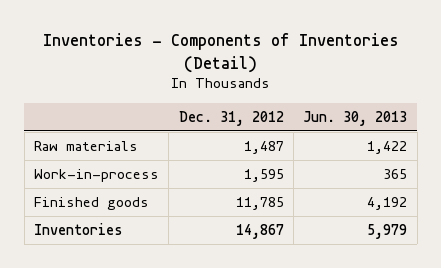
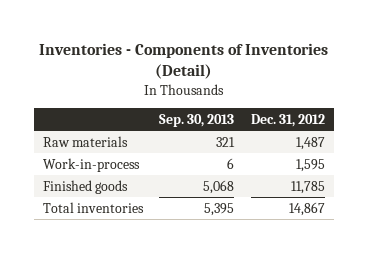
- | Dec. 31, 2012 | Jun. 30, 2013
+ | Sep. 30, 2013 | Dec. 31, 2012
- Inventories | 14,867 | 5,979
+ Total inventories | 5,395 | 14,867

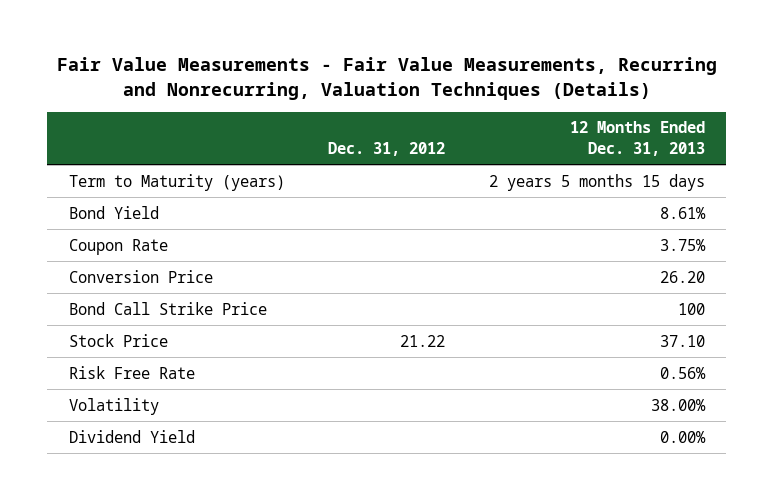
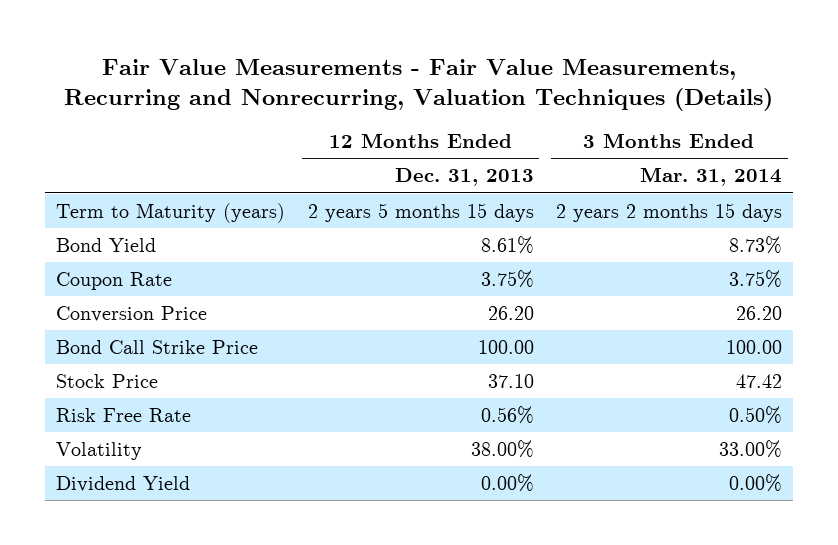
- | Dec. 31, 2012 | 12 Months Ended Dec. 31, 2013
+ | 12 Months Ended Dec. 31, 2013 | 3 Months Ended Mar. 31, 2014
- Bond Call Strike Price | | 100
+ Bond Call Strike Price | 100.00 | 100.00

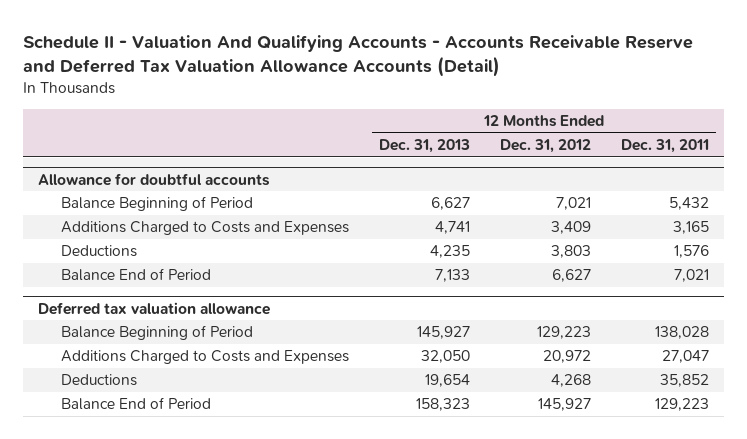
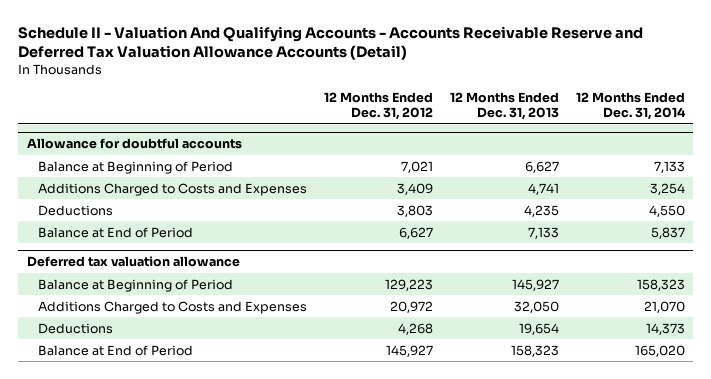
- | 12 Months Ended Dec. 31, 2013 | 12 Months Ended Dec. 31, 2012 | 12 Months Ended Dec. 31, 2011
+ | 12 Months Ended Dec. 31, 2012 | 12 Months Ended Dec. 31, 2013 | 12 Months Ended Dec. 31, 2014
@ Allowance for doubtful accounts
- Balance Beginning of Period | 6,627 | 7,021 | 5,432
+ Balance at Beginning of Period | 7,021 | 6,627 | 7,133
- Balance End of Period | 7,133 | 6,627 | 7,021
+ Balance at End of Period | 6,627 | 7,133 | 5,837
@ Deferred tax valuation allowance
- Balance Beginning of Period | 145,927 | 129,223 | 138,028
+ Balance at Beginning of Period | 129,223 | 145,927 | 158,323
- Balance End of Period | 158,323 | 145,927 | 129,223
+ Balance at End of Period | 145,927 | 158,323 | 165,020

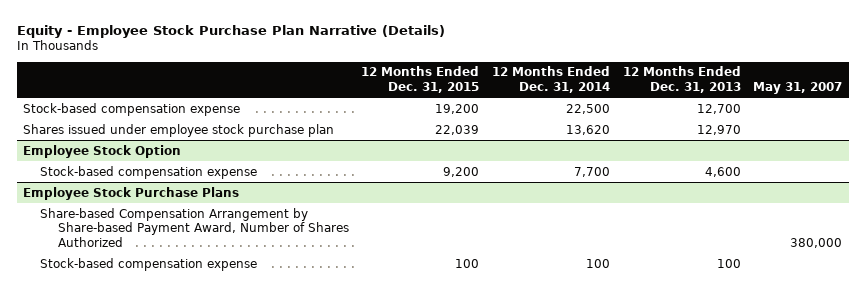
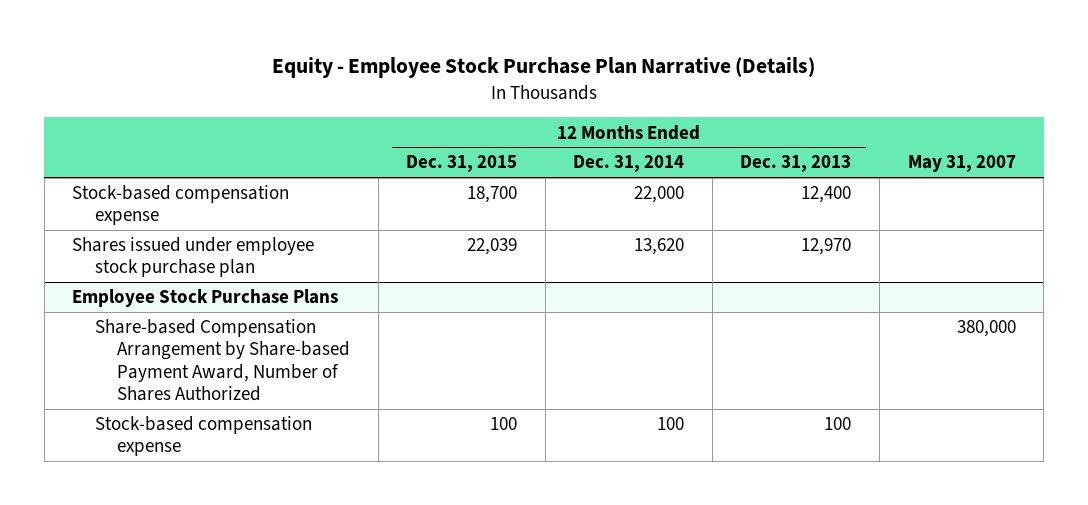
- Stock-based compensation expense | 19,200 | 22,500 | 12,700 |
+ Stock-based compensation expense | 18,700 | 22,000 | 12,400 |
- Employee Stock Option
- Stock-based compensation expense | 9,200 | 7,700 | 4,600 |

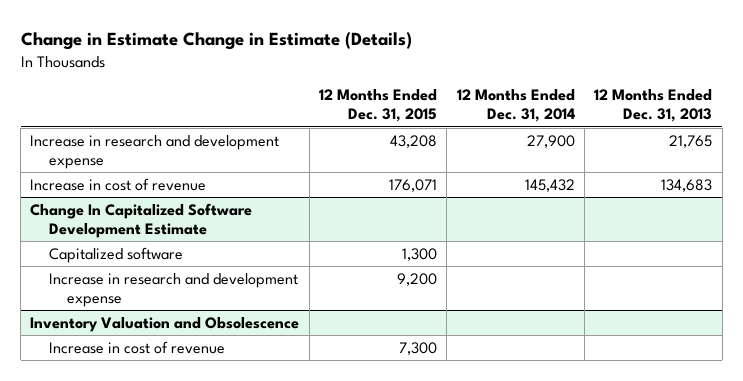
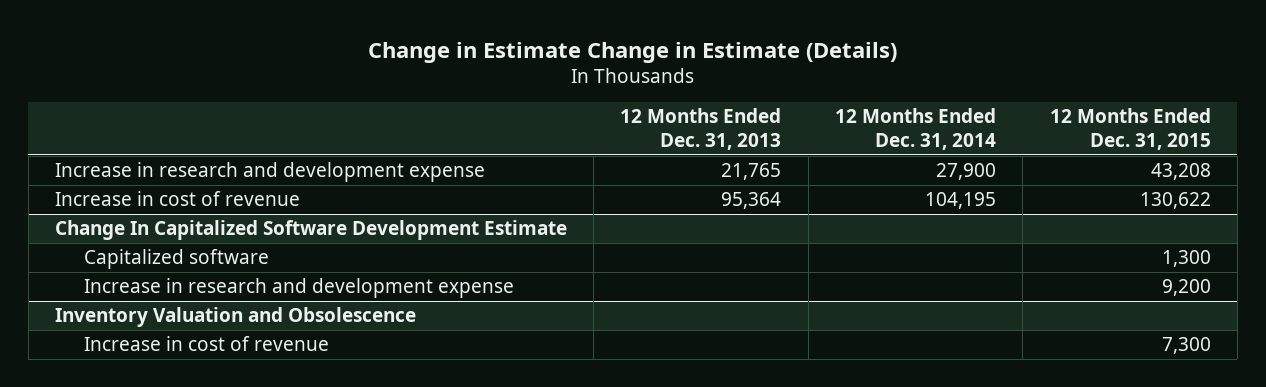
- | 12 Months Ended Dec. 31, 2015 | 12 Months Ended Dec. 31, 2014 | 12 Months Ended Dec. 31, 2013
+ | 12 Months Ended Dec. 31, 2013 | 12 Months Ended Dec. 31, 2014 | 12 Months Ended Dec. 31, 2015
- Increase in cost of revenue | 176,071 | 145,432 | 134,683
+ Increase in cost of revenue | 95,364 | 104,195 | 130,622

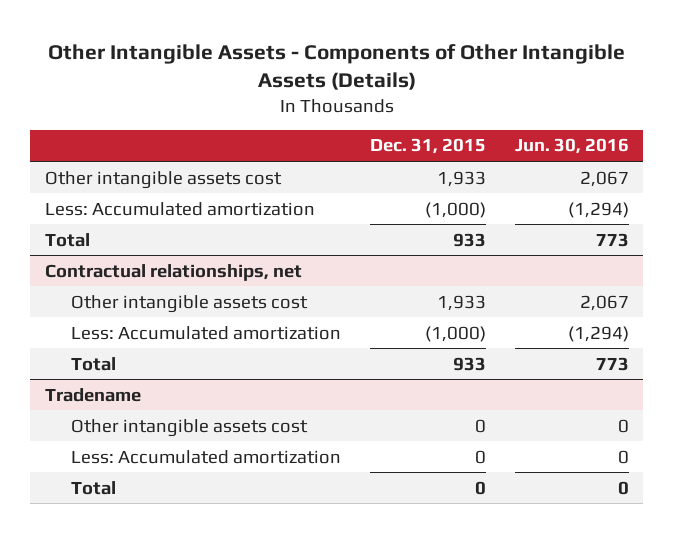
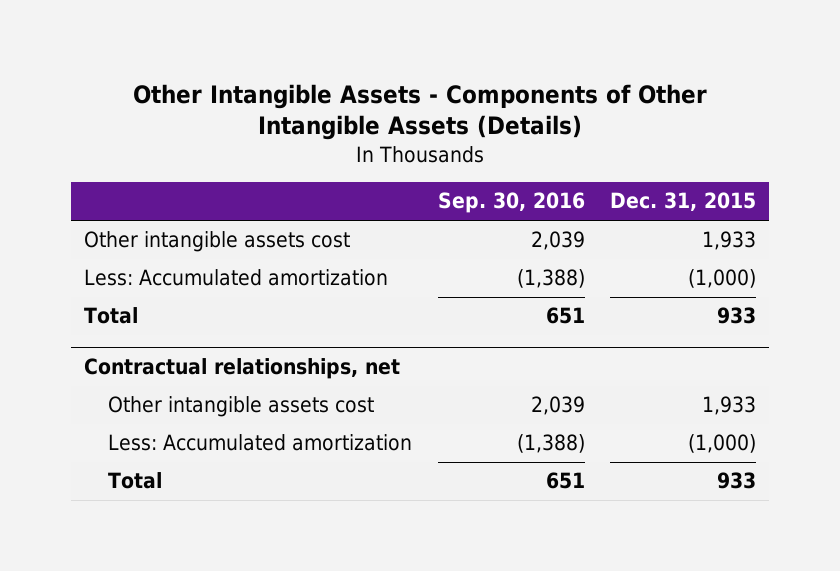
- | Dec. 31, 2015 | Jun. 30, 2016
+ | Sep. 30, 2016 | Dec. 31, 2015
- Tradename
- Other intangible assets cost | 0 | 0
- Less: Accumulated amortization | 0 | 0
- Total | 0 | 0

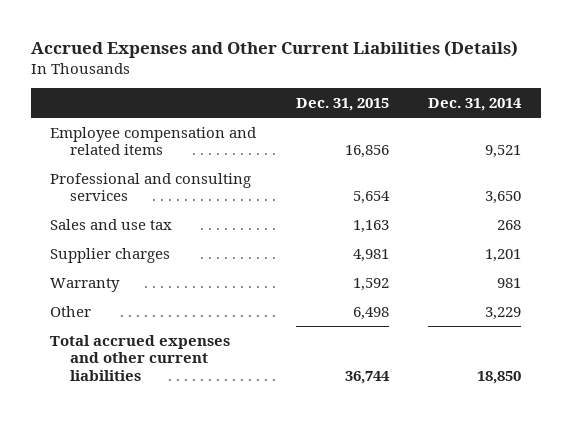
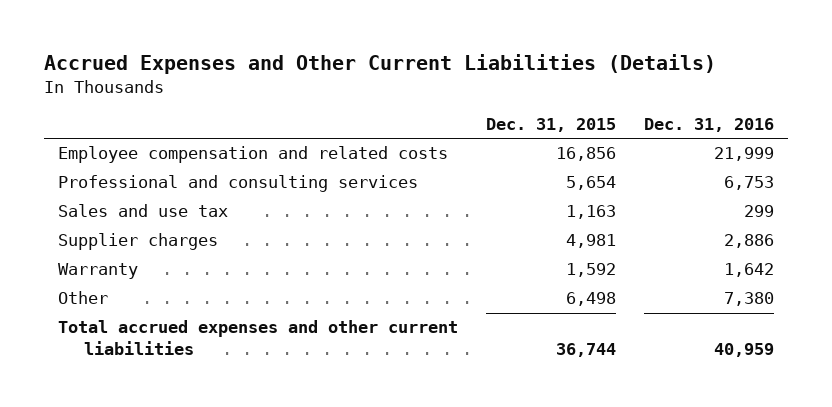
- | Dec. 31, 2015 | Dec. 31, 2014
+ | Dec. 31, 2015 | Dec. 31, 2016
- Employee compensation and related items | 16,856 | 9,521
+ Employee compensation and related costs | 16,856 | 21,999

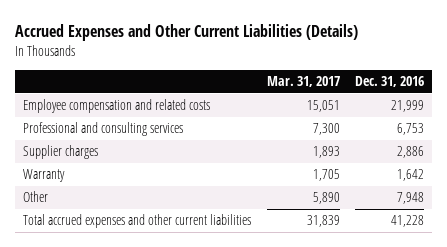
- | Dec. 31, 2015 | Dec. 31, 2016
+ | Mar. 31, 2017 | Dec. 31, 2016
- Sales and use tax | 1,163 | 299
- Other | 6,498 | 7,380
- Total accrued expenses and other current liabilities | 36,744 | 40,959
+ Other | 5,890 | 7,948
+ Total accrued expenses and other current liabilities | 31,839 | 41,228

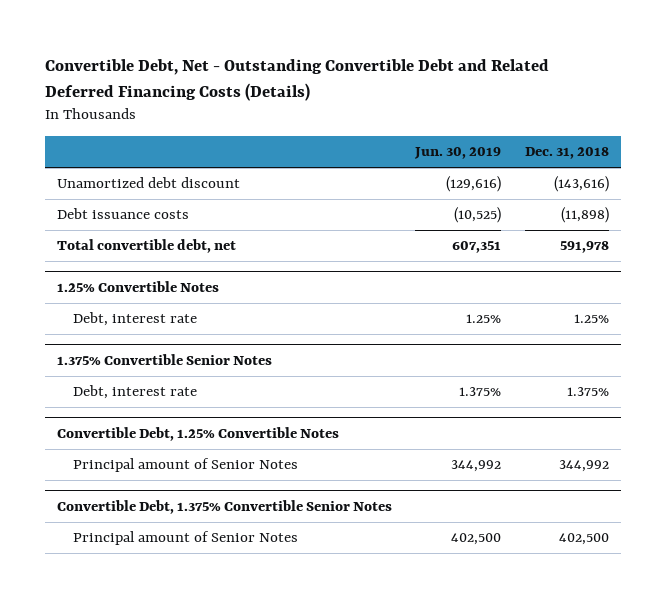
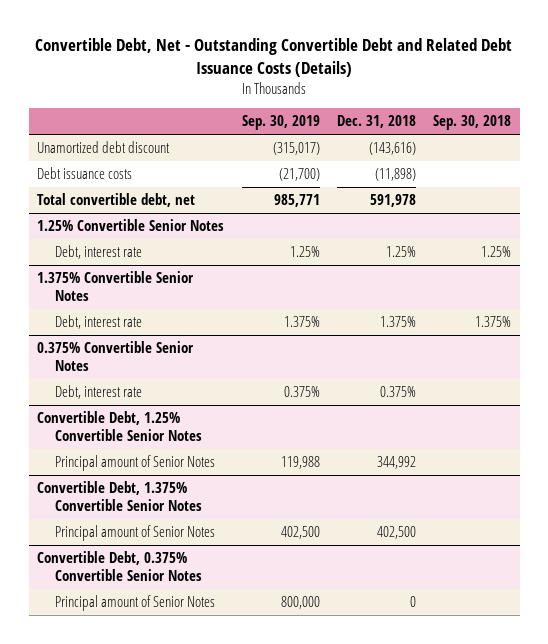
- Convertible Debt, Net - Outstanding Convertible Debt and Related Deferred Financing Costs (Details)
+ Convertible Debt, Net - Outstanding Convertible Debt and Related Debt Issuance Costs (Details)
- | Jun. 30, 2019 | Dec. 31, 2018
+ | Sep. 30, 2019 | Dec. 31, 2018 | Sep. 30, 2018
- 1.25% Convertible Notes
+ 1.25% Convertible Senior Notes
- Convertible Debt, 1.25% Convertible Notes
+ 0.375% Convertible Senior Notes
+ Debt, interest rate | 0.375% | 0.375% |
+ Convertible Debt, 1.25% Convertible Senior Notes
+ Convertible Debt, 0.375% Convertible Senior Notes
+ Principal amount of Senior Notes | 800,000 | 0 |

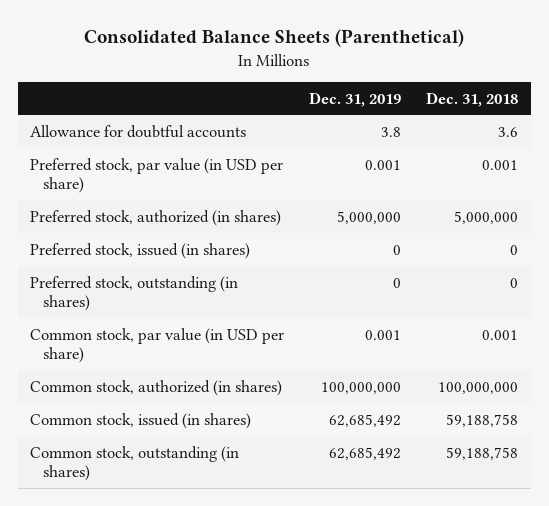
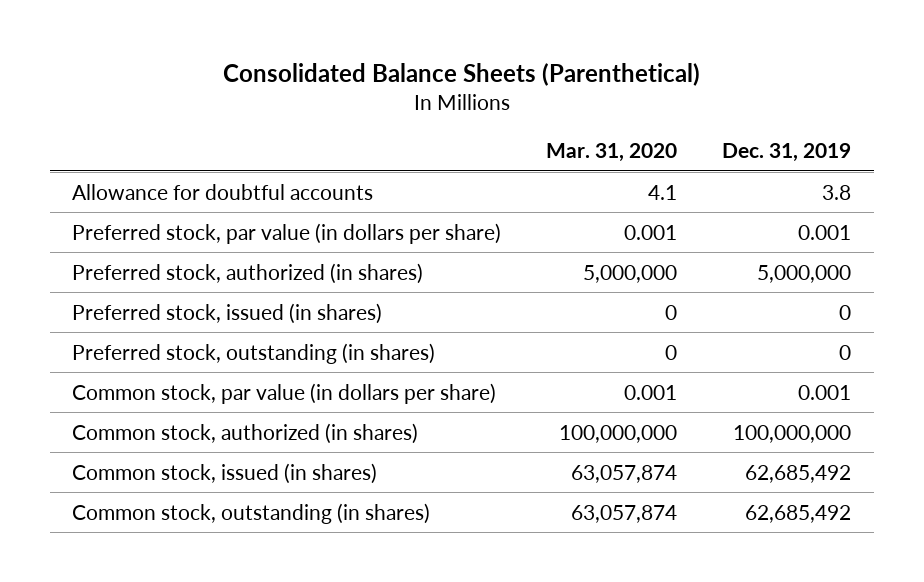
- | Dec. 31, 2019 | Dec. 31, 2018
+ | Mar. 31, 2020 | Dec. 31, 2019
- Preferred stock, par value (in USD per share) | 0.001 | 0.001
+ Preferred stock, par value (in dollars per share) | 0.001 | 0.001
- Common stock, par value (in USD per share) | 0.001 | 0.001
+ Common stock, par value (in dollars per share) | 0.001 | 0.001

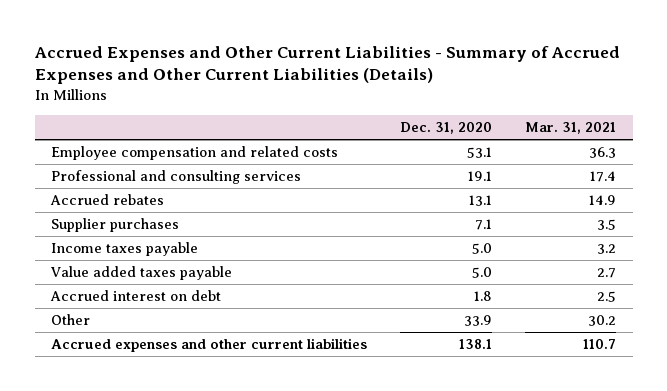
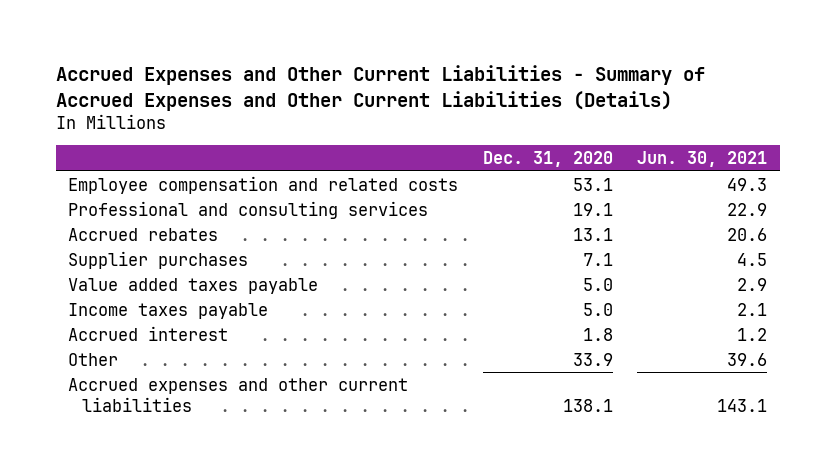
- | Dec. 31, 2020 | Mar. 31, 2021
+ | Dec. 31, 2020 | Jun. 30, 2021
- Accrued interest on debt | 1.8 | 2.5
moved down: Income taxes payable | 5.0 | 2.1
+ Accrued interest | 1.8 | 1.2

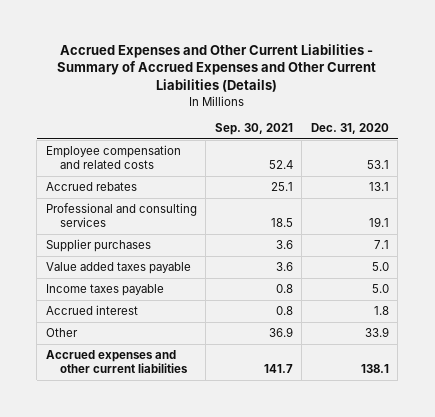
- | Dec. 31, 2020 | Jun. 30, 2021
+ | Sep. 30, 2021 | Dec. 31, 2020
moved down: Professional and consulting services | 18.5 | 19.1

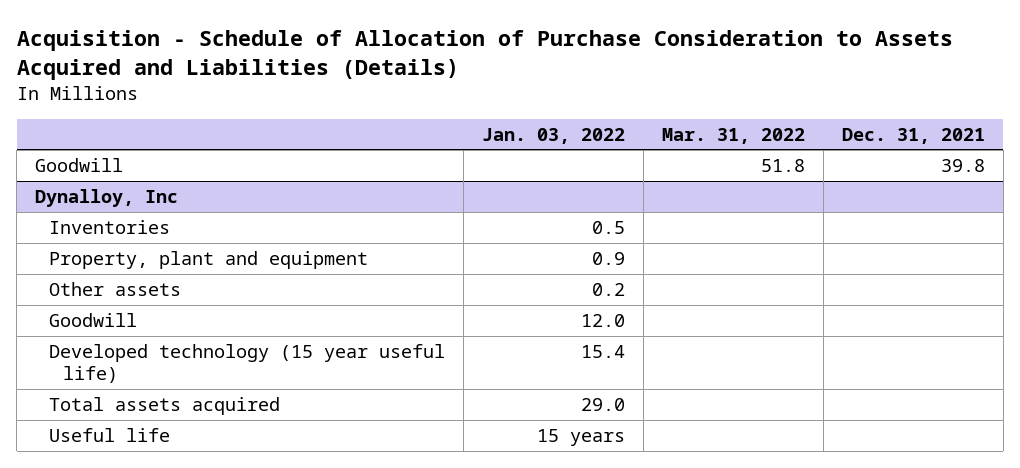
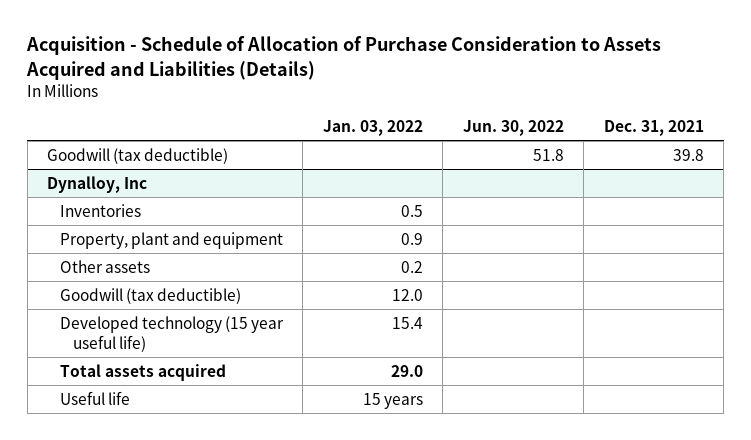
- | Jan. 03, 2022 | Mar. 31, 2022 | Dec. 31, 2021
+ | Jan. 03, 2022 | Jun. 30, 2022 | Dec. 31, 2021
- Goodwill | | 51.8 | 39.8
+ Goodwill (tax deductible) | | 51.8 | 39.8
@ Dynalloy, Inc
- Goodwill | 12.0 | |
+ Goodwill (tax deductible) | 12.0 | |

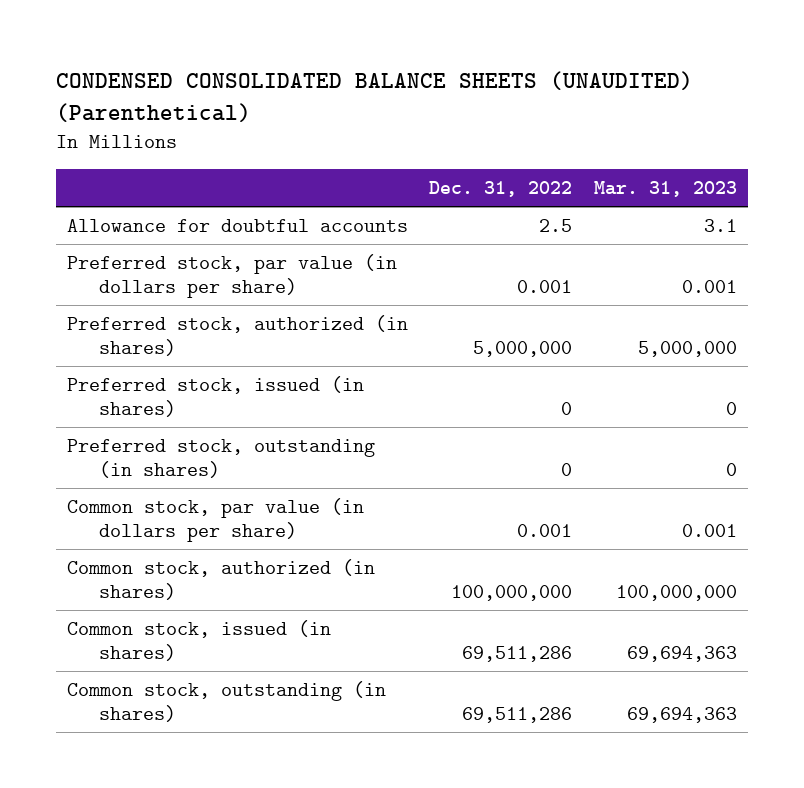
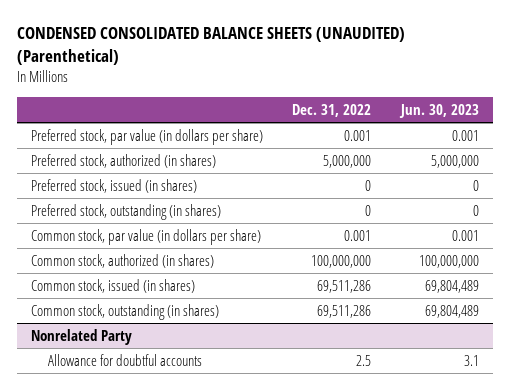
- | Dec. 31, 2022 | Mar. 31, 2023
+ | Dec. 31, 2022 | Jun. 30, 2023
- Allowance for doubtful accounts | 2.5 | 3.1
+ Nonrelated Party
+ Allowance for doubtful accounts | 2.5 | 3.1

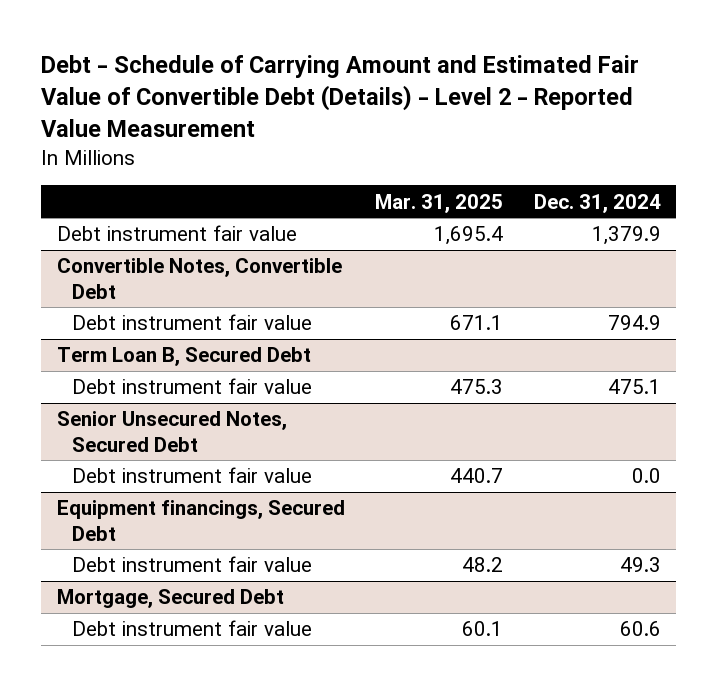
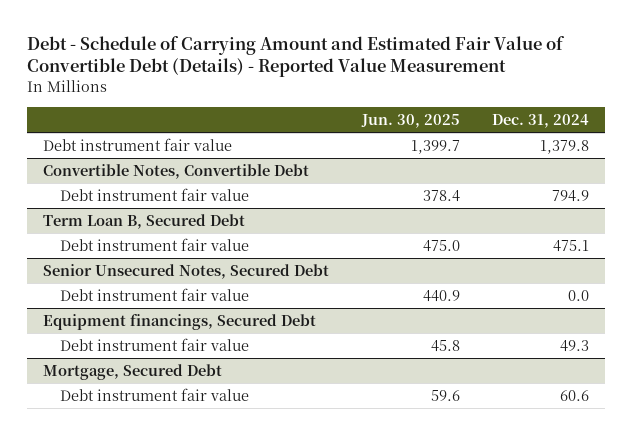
- Debt - Schedule of Carrying Amount and Estimated Fair Value of Convertible Debt (Details) - Level 2 - Reported Value Measurement
+ Debt - Schedule of Carrying Amount and Estimated Fair Value of Convertible Debt (Details) - Reported Value Measurement
- | Mar. 31, 2025 | Dec. 31, 2024
+ | Jun. 30, 2025 | Dec. 31, 2024
- Debt instrument fair value | 1,695.4 | 1,379.9
+ Debt instrument fair value | 1,399.7 | 1,379.8

